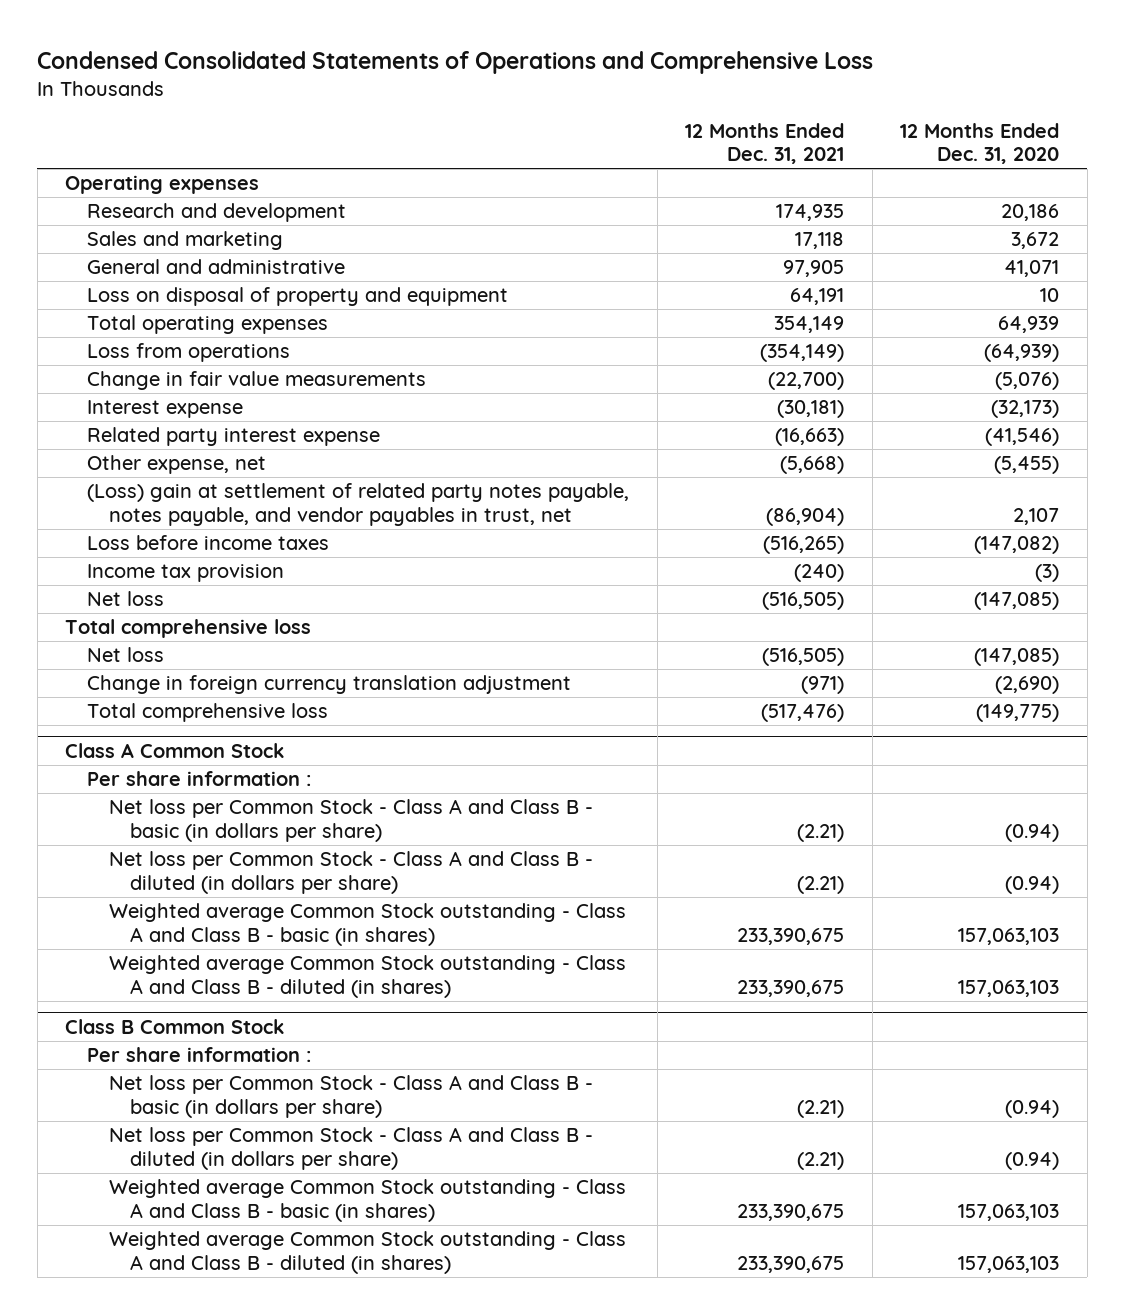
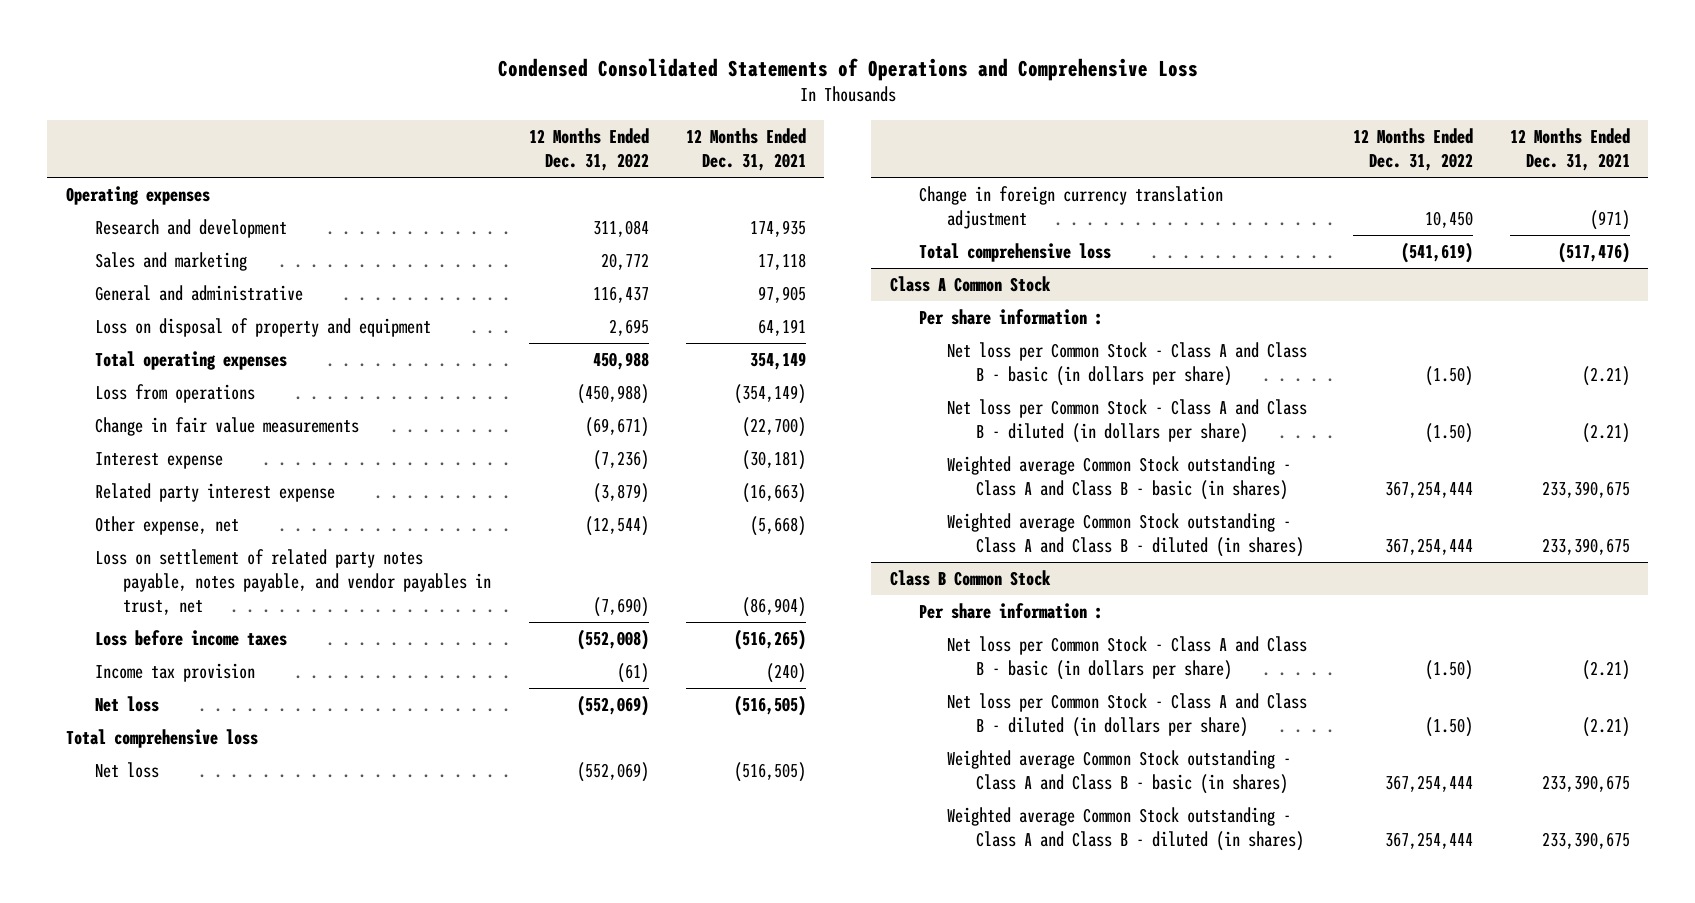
- | 12 Months Ended Dec. 31, 2021 | 12 Months Ended Dec. 31, 2020
+ | 12 Months Ended Dec. 31, 2022 | 12 Months Ended Dec. 31, 2021
- (Loss) gain at settlement of related party notes payable, notes payable, and vendor payables in trust, net | (86,904) | 2,107
+ Loss on settlement of related party notes payable, notes payable, and vendor payables in trust, net | (7,690) | (86,904)

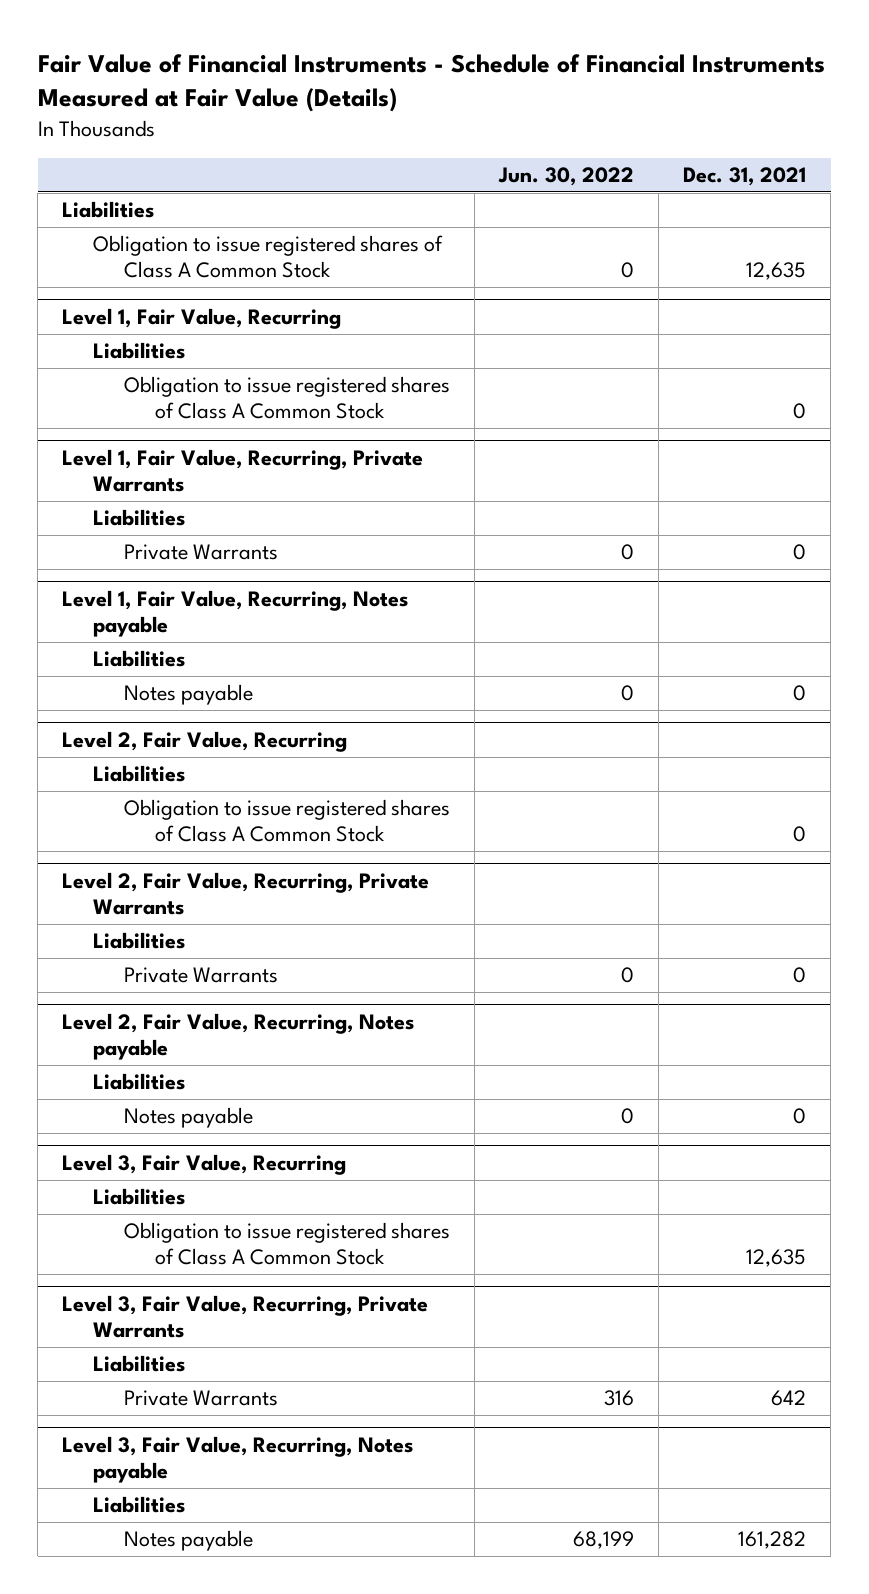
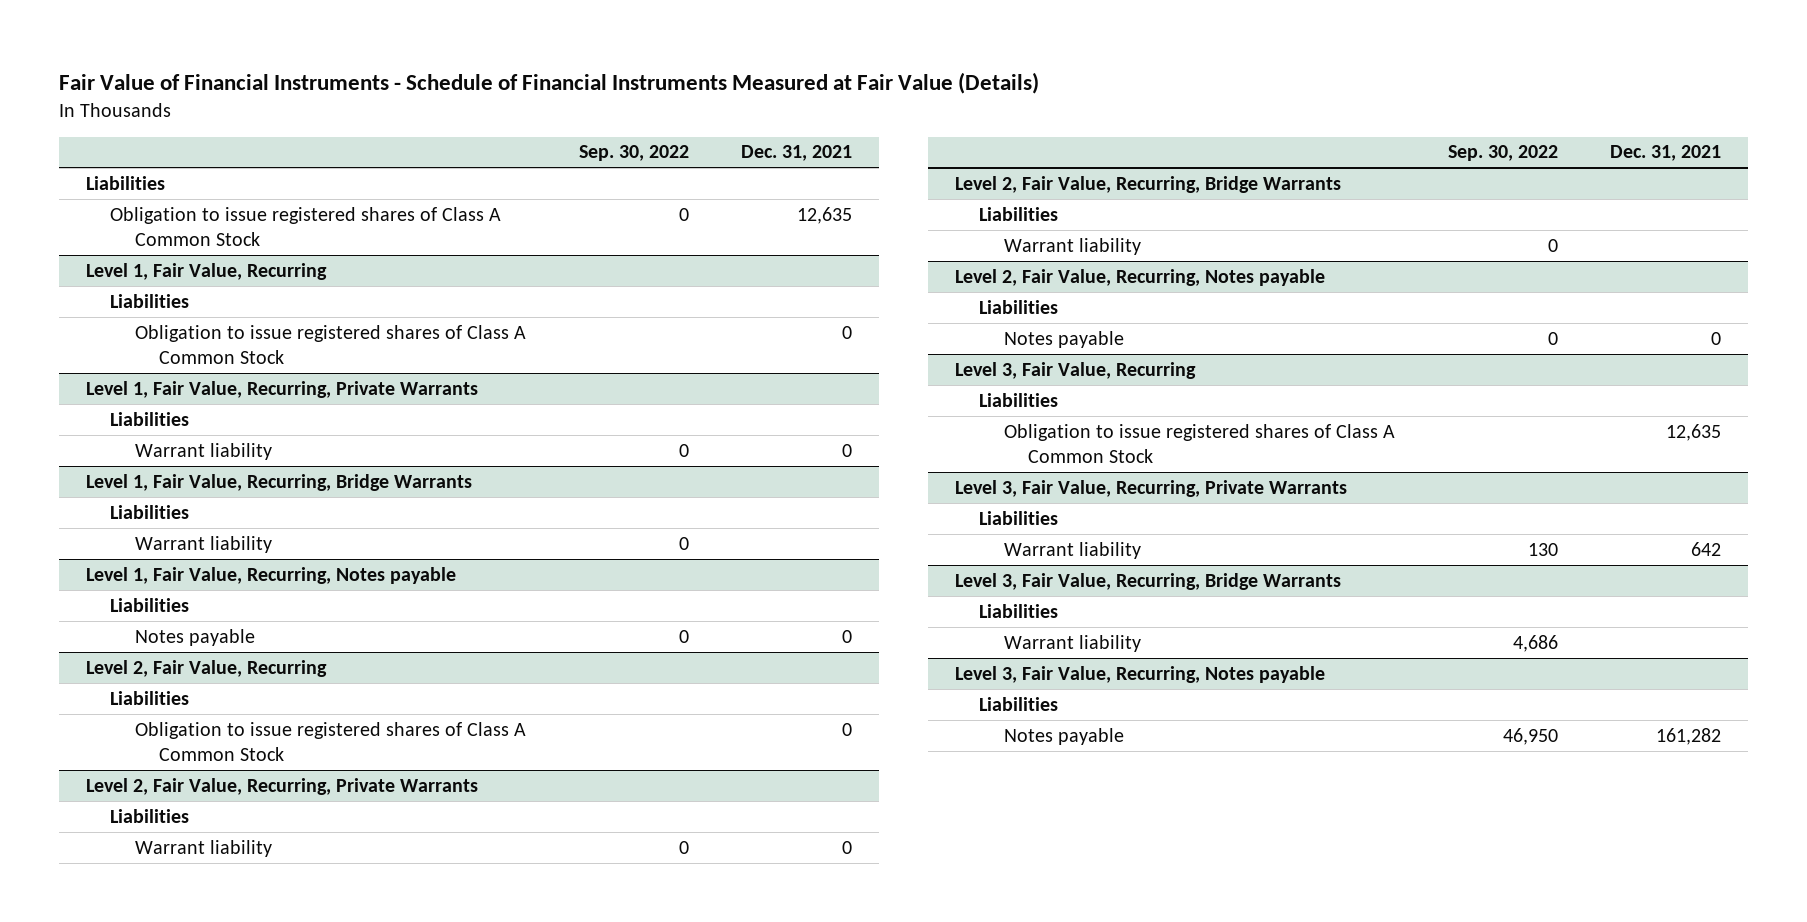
- | Jun. 30, 2022 | Dec. 31, 2021
+ | Sep. 30, 2022 | Dec. 31, 2021
@ Level 1, Fair Value, Recurring, Private Warrants
- Private Warrants | 0 | 0
+ Warrant liability | 0 | 0
+ Level 1, Fair Value, Recurring, Bridge Warrants
+ Liabilities
+ Warrant liability | 0 |
@ Level 2, Fair Value, Recurring, Private Warrants
- Private Warrants | 0 | 0
+ Warrant liability | 0 | 0
+ Level 2, Fair Value, Recurring, Bridge Warrants
+ Liabilities
+ Warrant liability | 0 |
@ Level 3, Fair Value, Recurring, Private Warrants
- Private Warrants | 316 | 642
+ Warrant liability | 130 | 642
+ Level 3, Fair Value, Recurring, Bridge Warrants
+ Liabilities
+ Warrant liability | 4,686 |

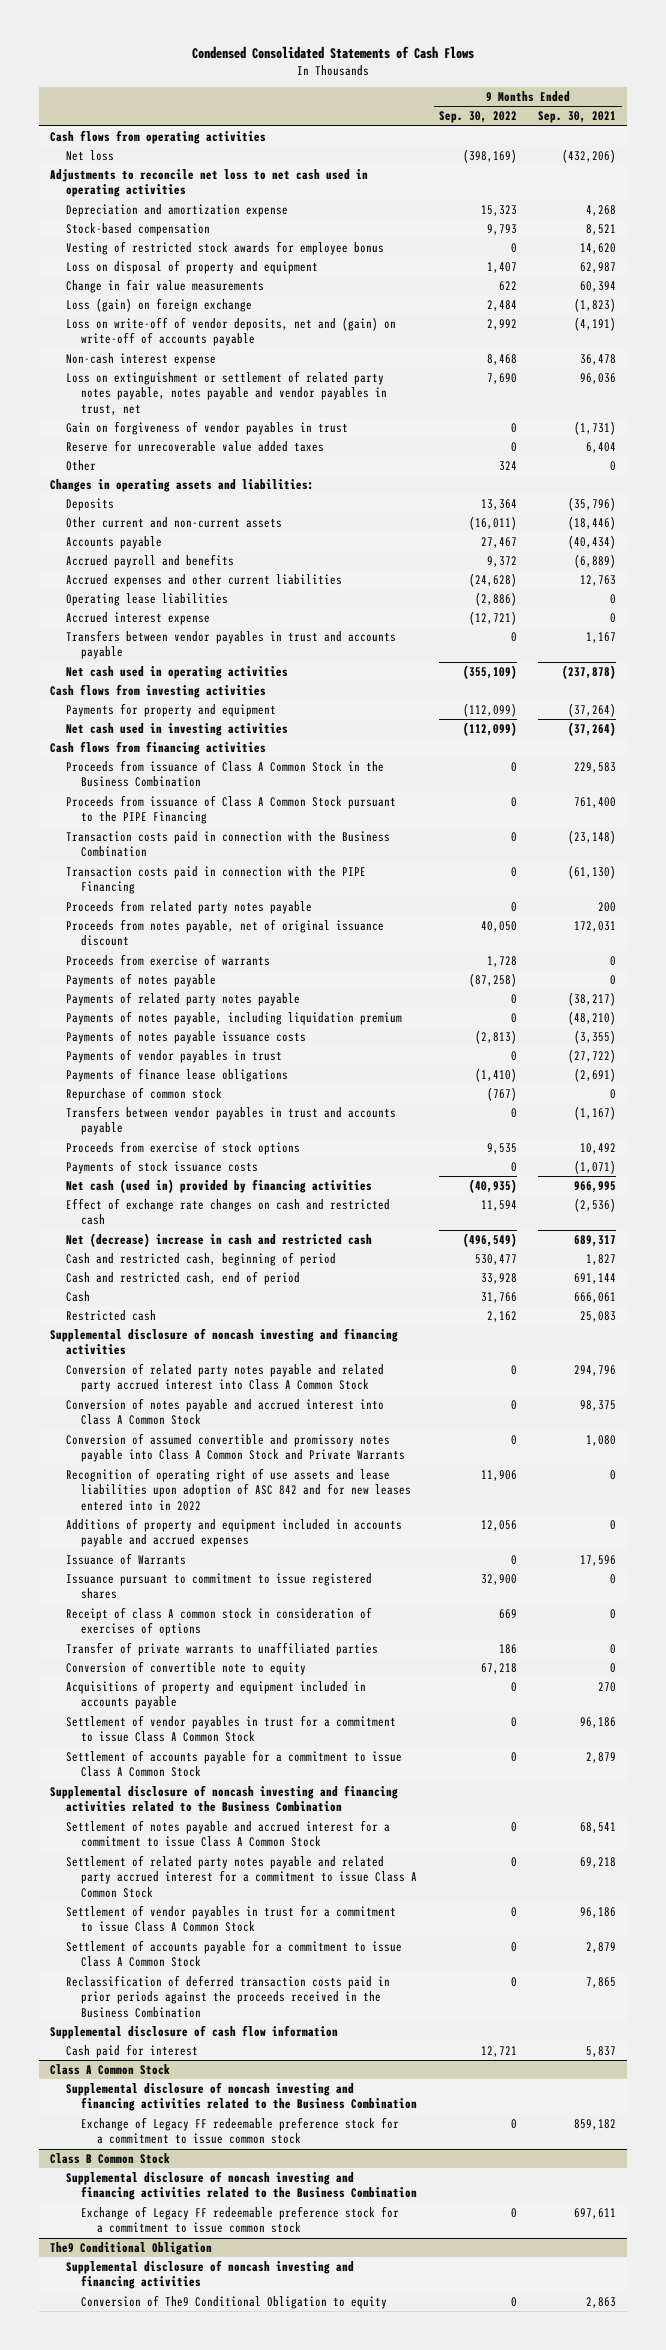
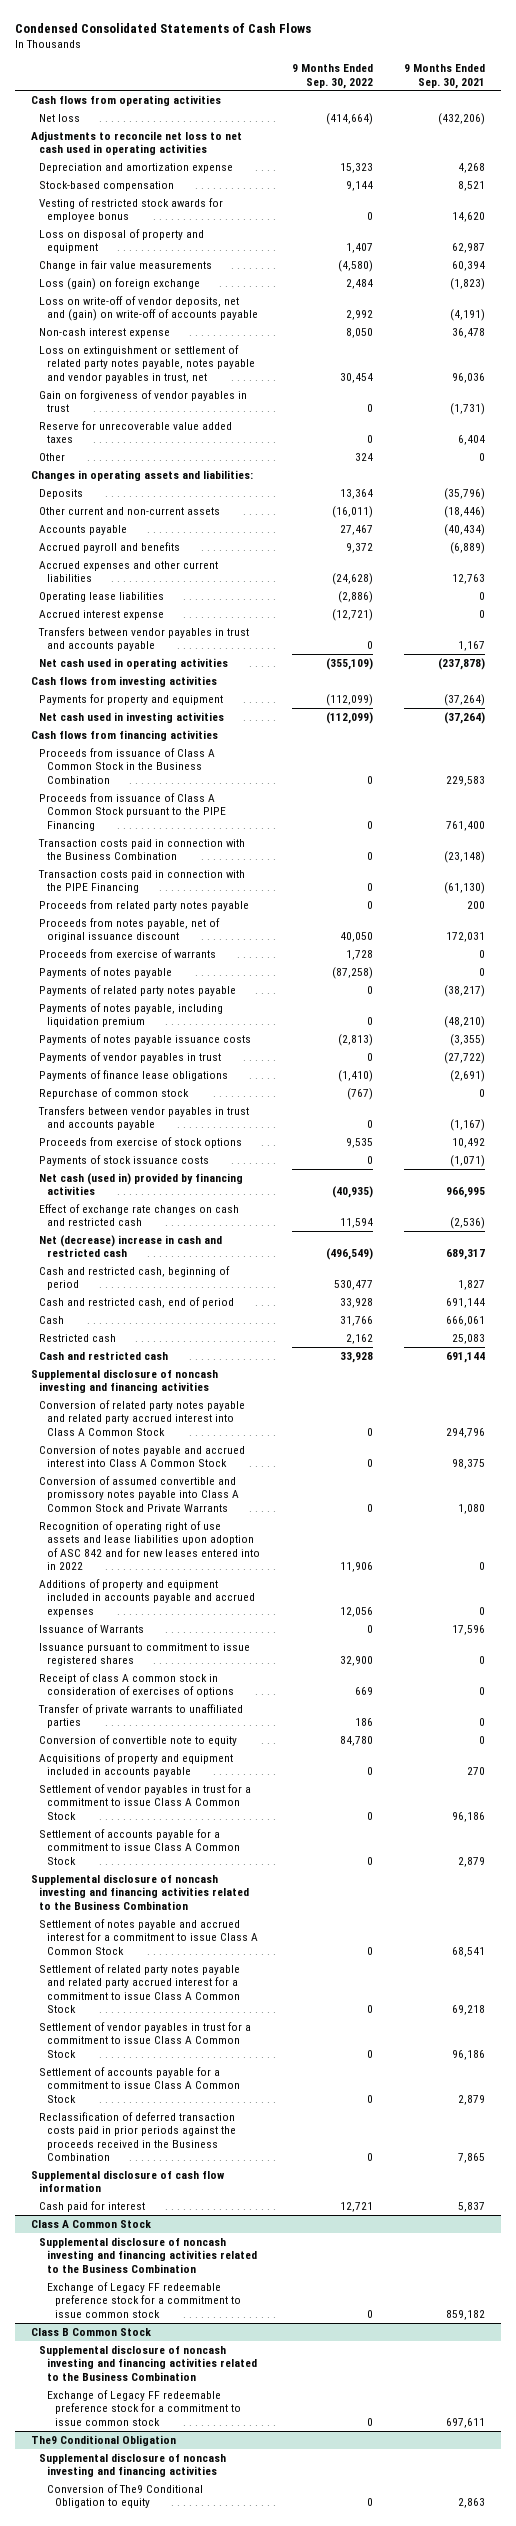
- Net loss | (398,169) | (432,206)
+ Net loss | (414,664) | (432,206)
- Stock-based compensation | 9,793 | 8,521
+ Stock-based compensation | 9,144 | 8,521
- Change in fair value measurements | 622 | 60,394
+ Change in fair value measurements | (4,580) | 60,394
- Non-cash interest expense | 8,468 | 36,478
- Loss on extinguishment or settlement of related party notes payable, notes payable and vendor payables in trust, net | 7,690 | 96,036
+ Non-cash interest expense | 8,050 | 36,478
+ Loss on extinguishment or settlement of related party notes payable, notes payable and vendor payables in trust, net | 30,454 | 96,036
+ Cash and restricted cash | 33,928 | 691,144
- Conversion of convertible note to equity | 67,218 | 0
+ Conversion of convertible note to equity | 84,780 | 0

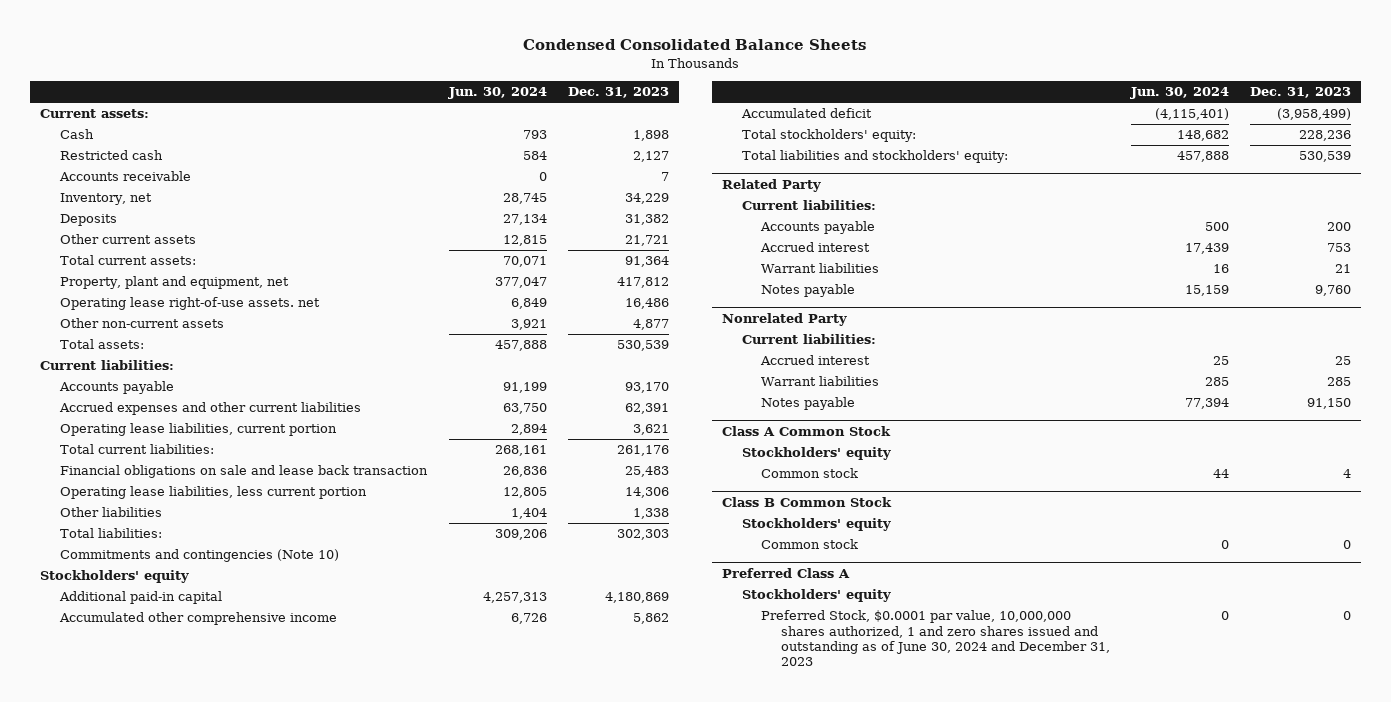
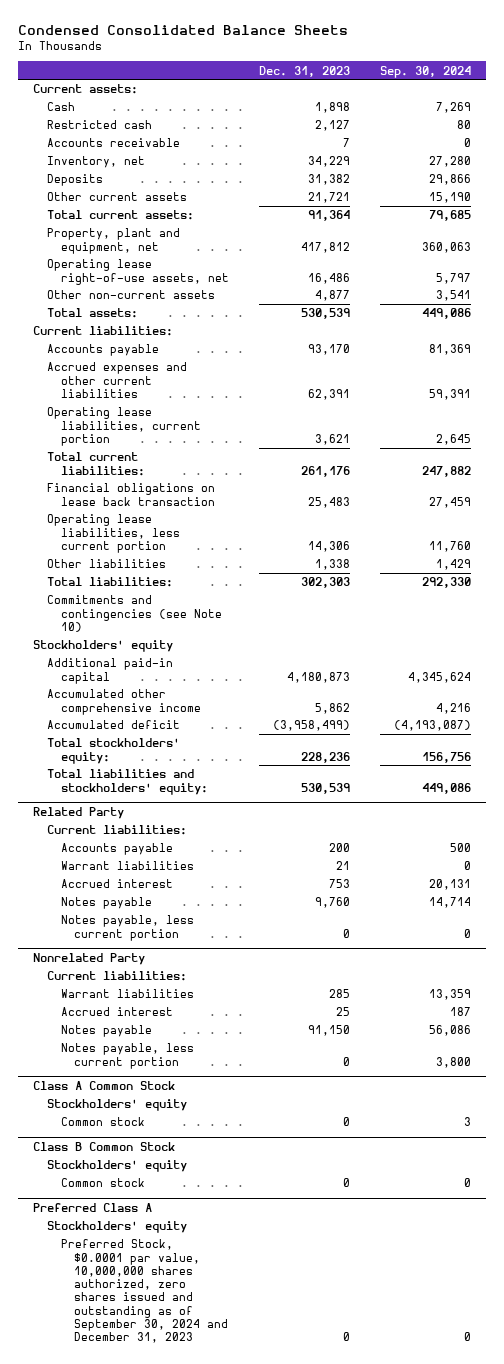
- | Jun. 30, 2024 | Dec. 31, 2023
+ | Dec. 31, 2023 | Sep. 30, 2024
- Operating lease right-of-use assets. net | 6,849 | 16,486
+ Operating lease right-of-use assets, net | 16,486 | 5,797
- Financial obligations on sale and lease back transaction | 26,836 | 25,483
+ Financial obligations on lease back transaction | 25,483 | 27,459
- Commitments and contingencies (Note 10)
+ Commitments and contingencies (see Note 10)
- Additional paid-in capital | 4,257,313 | 4,180,869
+ Additional paid-in capital | 4,180,873 | 4,345,624
@ Related Party
moved down: Accrued interest | 753 | 20,131
+ Notes payable, less current portion | 0 | 0
@ Nonrelated Party
moved down: Accrued interest | 25 | 187
+ Notes payable, less current portion | 0 | 3,800
@ Class A Common Stock
- Common stock | 44 | 4
+ Common stock | 0 | 3
@ Preferred Class A
- Preferred Stock, $0.0001 par value, 10,000,000 shares authorized, 1 and zero shares issued and outstanding as of June 30, 2024 and December 31, 2023 | 0 | 0
+ Preferred Stock, $0.0001 par value, 10,000,000 shares authorized, zero shares issued and outstanding as of September 30, 2024 and December 31, 2023 | 0 | 0

